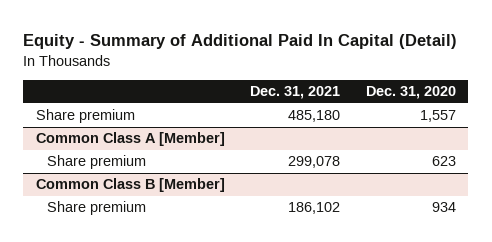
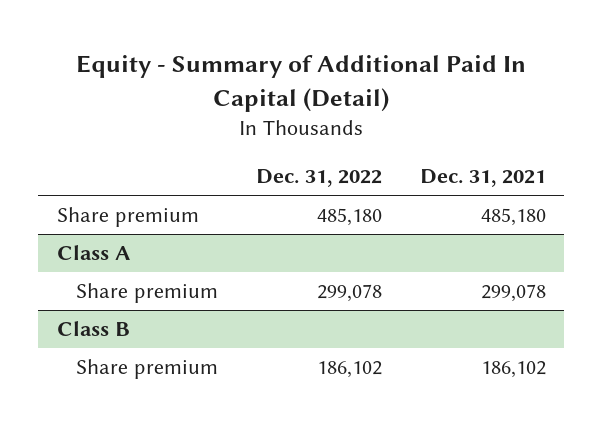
- | Dec. 31, 2021 | Dec. 31, 2020
+ | Dec. 31, 2022 | Dec. 31, 2021
- Common Class A [Member]
+ Class A
- Common Class B [Member]
+ Class B

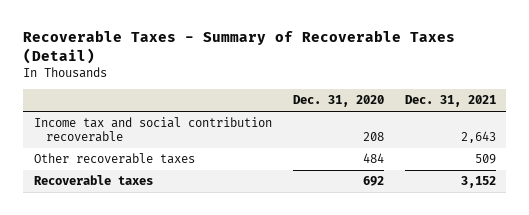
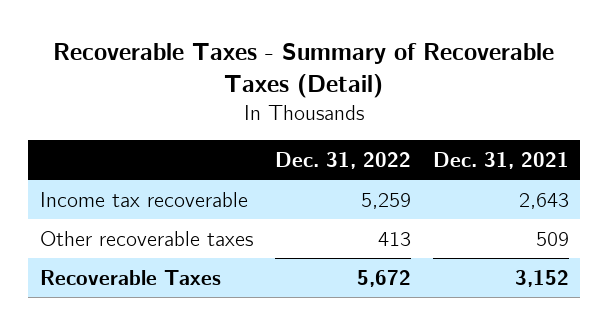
- | Dec. 31, 2020 | Dec. 31, 2021
+ | Dec. 31, 2022 | Dec. 31, 2021
- Income tax and social contribution recoverable | 208 | 2,643
+ Income tax recoverable | 5,259 | 2,643
- Recoverable taxes | 692 | 3,152
+ Recoverable Taxes | 5,672 | 3,152

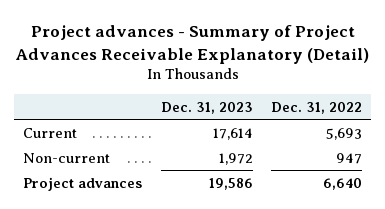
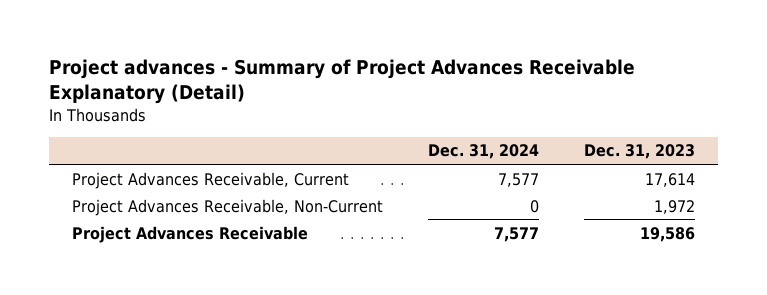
- | Dec. 31, 2023 | Dec. 31, 2022
+ | Dec. 31, 2024 | Dec. 31, 2023
- Current | 17,614 | 5,693
- Non-current | 1,972 | 947
- Project advances | 19,586 | 6,640
+ Project Advances Receivable, Current | 7,577 | 17,614
+ Project Advances Receivable, Non-Current | 0 | 1,972
+ Project Advances Receivable | 7,577 | 19,586

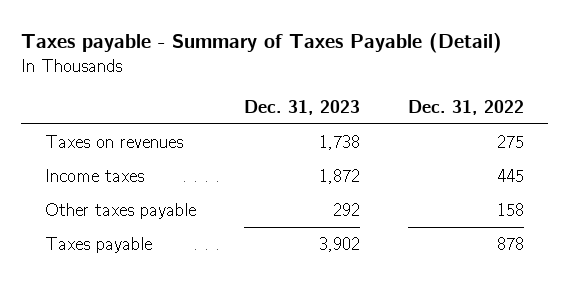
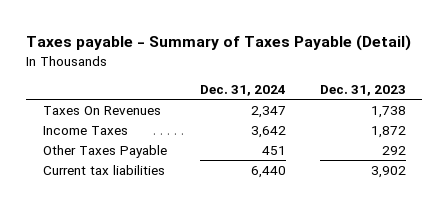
- | Dec. 31, 2023 | Dec. 31, 2022
+ | Dec. 31, 2024 | Dec. 31, 2023
- Taxes on revenues | 1,738 | 275
- Income taxes | 1,872 | 445
- Other taxes payable | 292 | 158
- Taxes payable | 3,902 | 878
+ Taxes On Revenues | 2,347 | 1,738
+ Income Taxes | 3,642 | 1,872
+ Other Taxes Payable | 451 | 292
+ Current tax liabilities | 6,440 | 3,902

